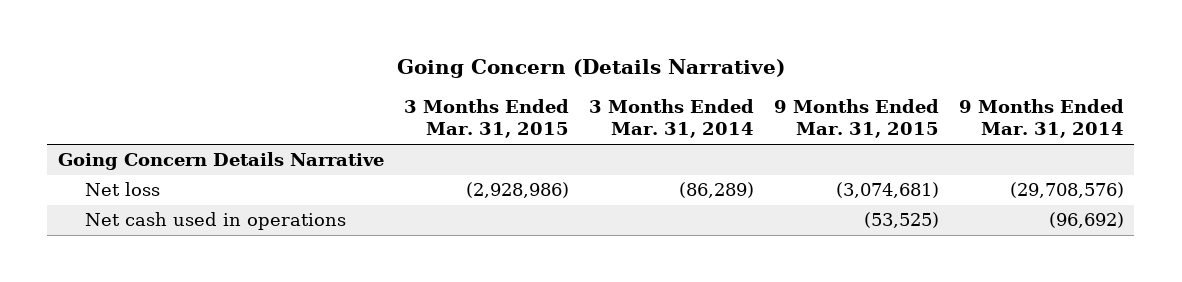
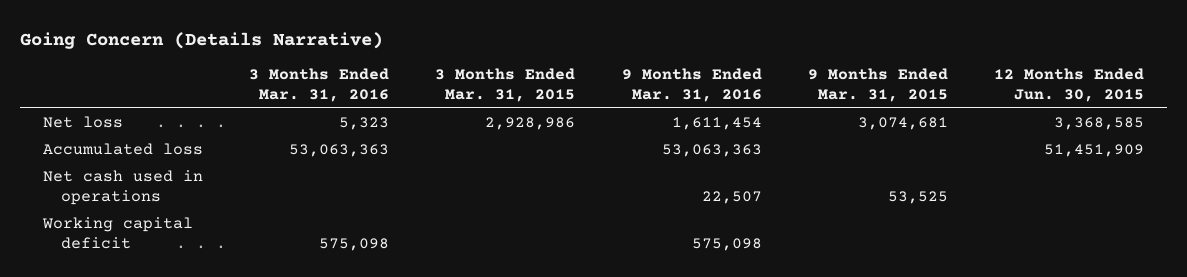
- | 3 Months Ended Mar. 31, 2015 | 3 Months Ended Mar. 31, 2014 | 9 Months Ended Mar. 31, 2015 | 9 Months Ended Mar. 31, 2014
+ | 3 Months Ended Mar. 31, 2016 | 3 Months Ended Mar. 31, 2015 | 9 Months Ended Mar. 31, 2016 | 9 Months Ended Mar. 31, 2015 | 12 Months Ended Jun. 30, 2015
- Going Concern Details Narrative
- Net loss | (2,928,986) | (86,289) | (3,074,681) | (29,708,576)
- Net cash used in operations | | | (53,525) | (96,692)
+ Net loss | 5,323 | 2,928,986 | 1,611,454 | 3,074,681 | 3,368,585
+ Accumulated loss | 53,063,363 | | 53,063,363 | | 51,451,909
+ Net cash used in operations | | | 22,507 | 53,525 |
+ Working capital deficit | 575,098 | | 575,098 | |

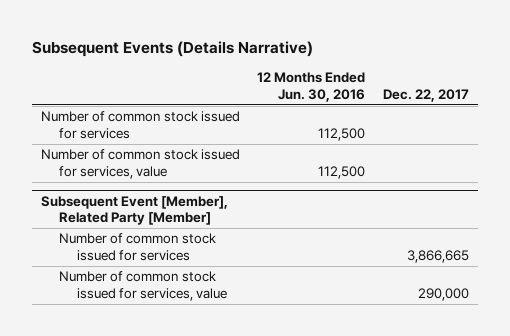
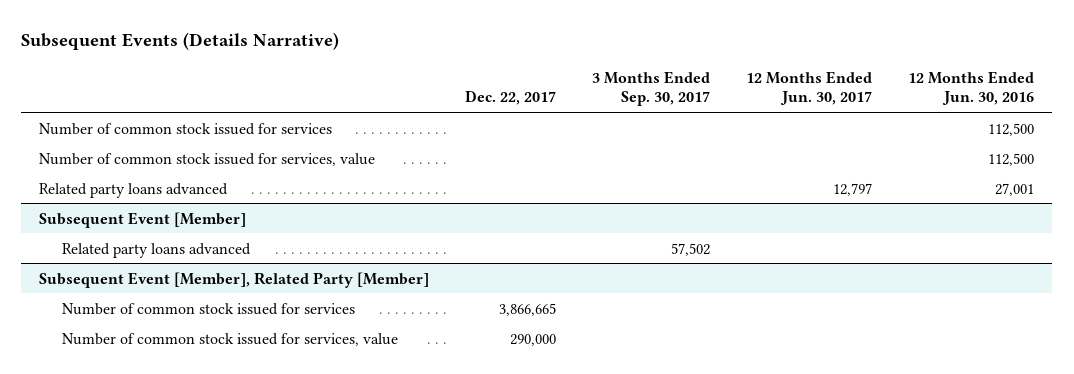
- | 12 Months Ended Jun. 30, 2016 | Dec. 22, 2017
+ | Dec. 22, 2017 | 3 Months Ended Sep. 30, 2017 | 12 Months Ended Jun. 30, 2017 | 12 Months Ended Jun. 30, 2016
+ Related party loans advanced | | | 12,797 | 27,001
+ Subsequent Event [Member]
+ Related party loans advanced | | 57,502 | |

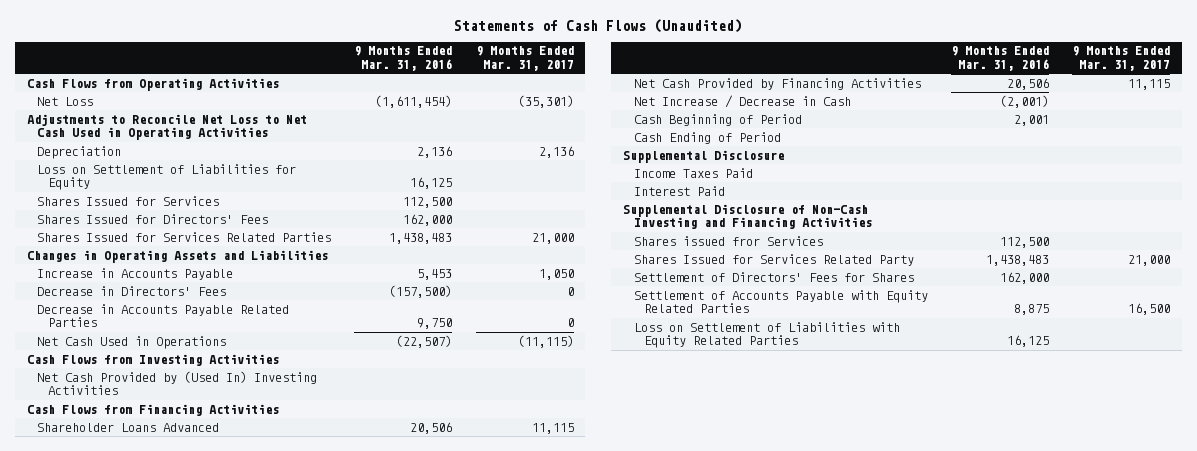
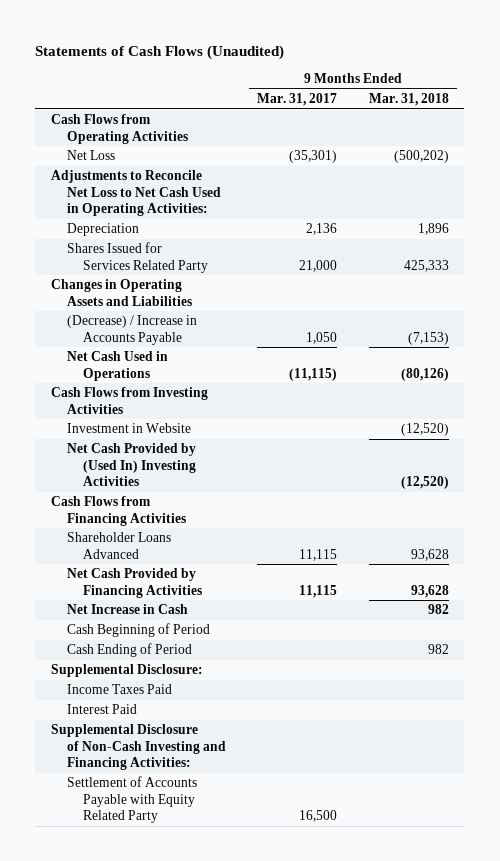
- | 9 Months Ended Mar. 31, 2016 | 9 Months Ended Mar. 31, 2017
+ | 9 Months Ended Mar. 31, 2017 | 9 Months Ended Mar. 31, 2018
- Adjustments to Reconcile Net Loss to Net Cash Used in Operating Activities
+ Adjustments to Reconcile Net Loss to Net Cash Used in Operating Activities:
- Loss on Settlement of Liabilities for Equity | 16,125 |
- Shares Issued for Services | 112,500 |
- Shares Issued for Directors' Fees | 162,000 |
- Shares Issued for Services Related Parties | 1,438,483 | 21,000
moved up: Shares Issued for Services Related Party | 21,000 | 425,333
- Increase in Accounts Payable | 5,453 | 1,050
- Decrease in Directors' Fees | (157,500) | 0
- Decrease in Accounts Payable Related Parties | 9,750 | 0
+ (Decrease) / Increase in Accounts Payable | 1,050 | (7,153)
+ Investment in Website | | (12,520)
- Net Increase / Decrease in Cash | (2,001) |
+ Net Increase in Cash | | 982
- Supplemental Disclosure
+ Supplemental Disclosure:
- Supplemental Disclosure of Non-Cash Investing and Financing Activities
- Shares issued fror Services | 112,500 |
- Settlement of Directors' Fees for Shares | 162,000 |
- Settlement of Accounts Payable with Equity Related Parties | 8,875 | 16,500
- Loss on Settlement of Liabilities with Equity Related Parties | 16,125 |
+ Supplemental Disclosure of Non-Cash Investing and Financing Activities:
+ Settlement of Accounts Payable with Equity Related Party | 16,500 |

